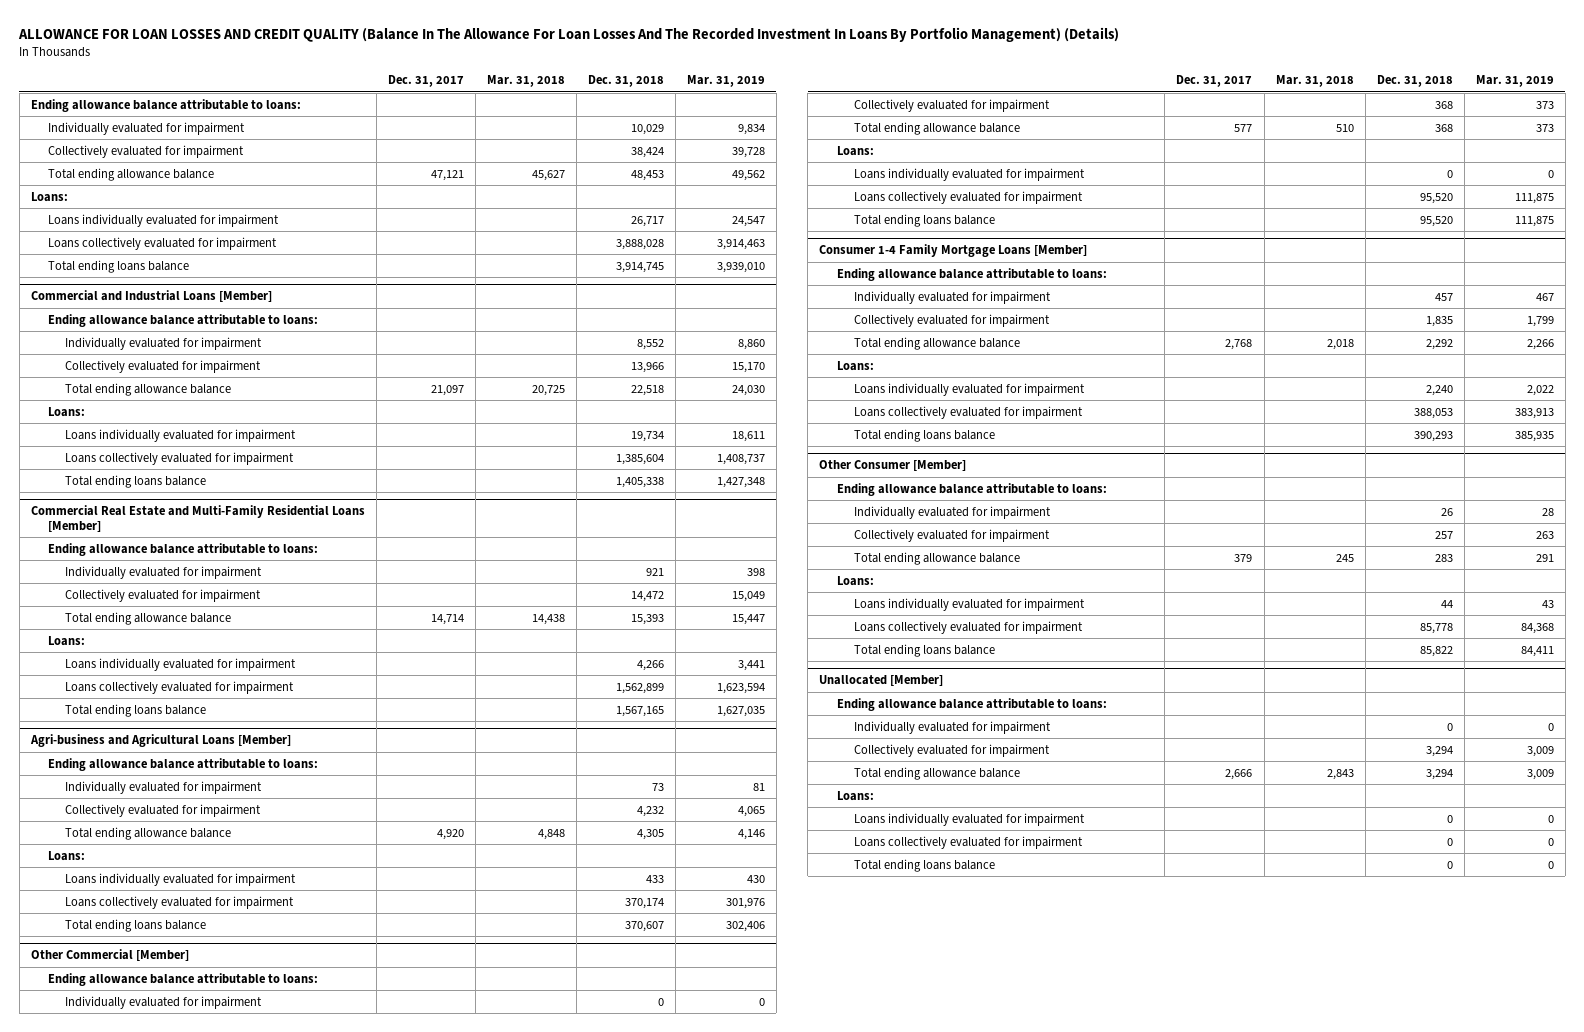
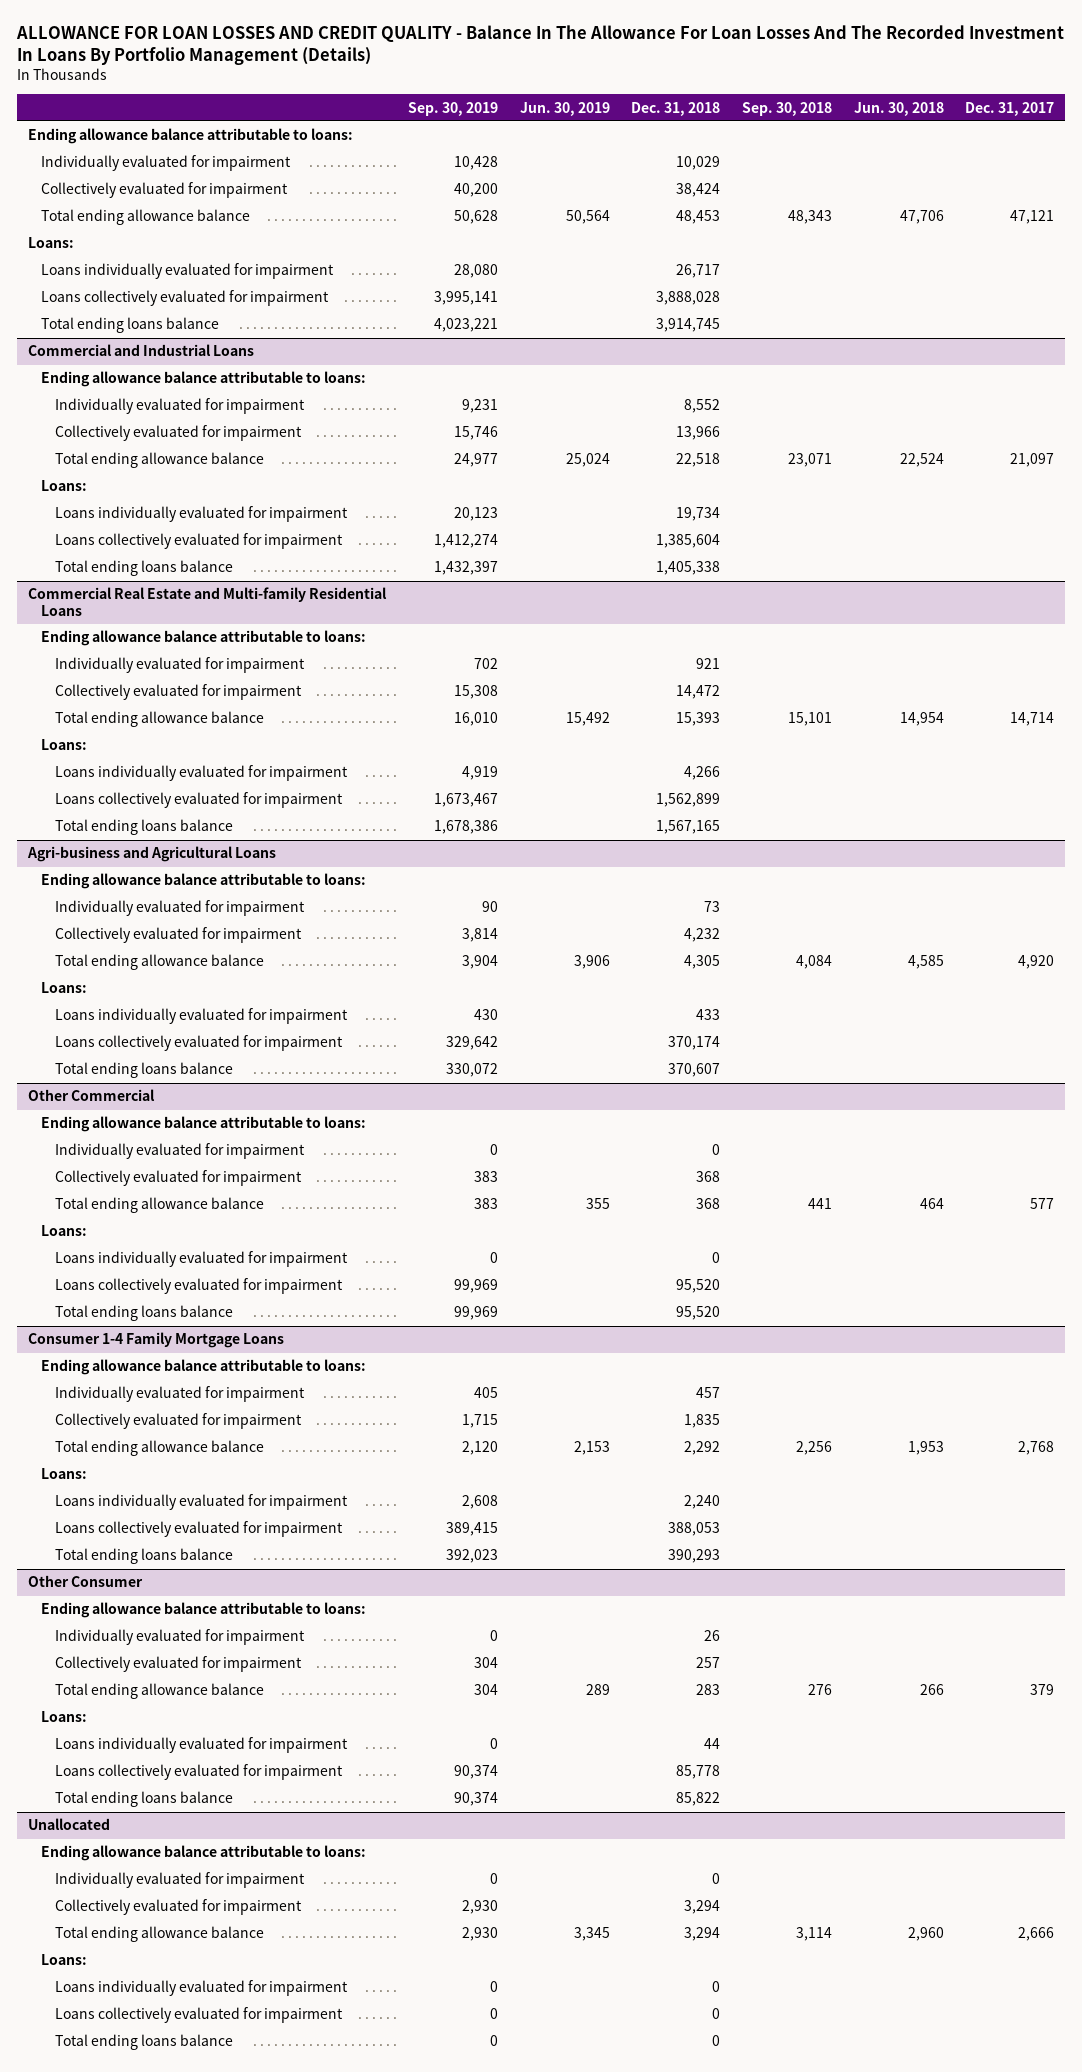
- ALLOWANCE FOR LOAN LOSSES AND CREDIT QUALITY (Balance In The Allowance For Loan Losses And The Recorded Investment In Loans By Portfolio Management) (Details)
+ ALLOWANCE FOR LOAN LOSSES AND CREDIT QUALITY - Balance In The Allowance For Loan Losses And The Recorded Investment In Loans By Portfolio Management (Details)
- | Dec. 31, 2017 | Mar. 31, 2018 | Dec. 31, 2018 | Mar. 31, 2019
+ | Sep. 30, 2019 | Jun. 30, 2019 | Dec. 31, 2018 | Sep. 30, 2018 | Jun. 30, 2018 | Dec. 31, 2017
- Commercial and Industrial Loans [Member]
+ Commercial and Industrial Loans
- Commercial Real Estate and Multi-Family Residential Loans [Member]
+ Commercial Real Estate and Multi-family Residential Loans
- Agri-business and Agricultural Loans [Member]
+ Agri-business and Agricultural Loans
- Other Commercial [Member]
+ Other Commercial
- Consumer 1-4 Family Mortgage Loans [Member]
+ Consumer 1-4 Family Mortgage Loans
- Other Consumer [Member]
+ Other Consumer
- Unallocated [Member]
+ Unallocated

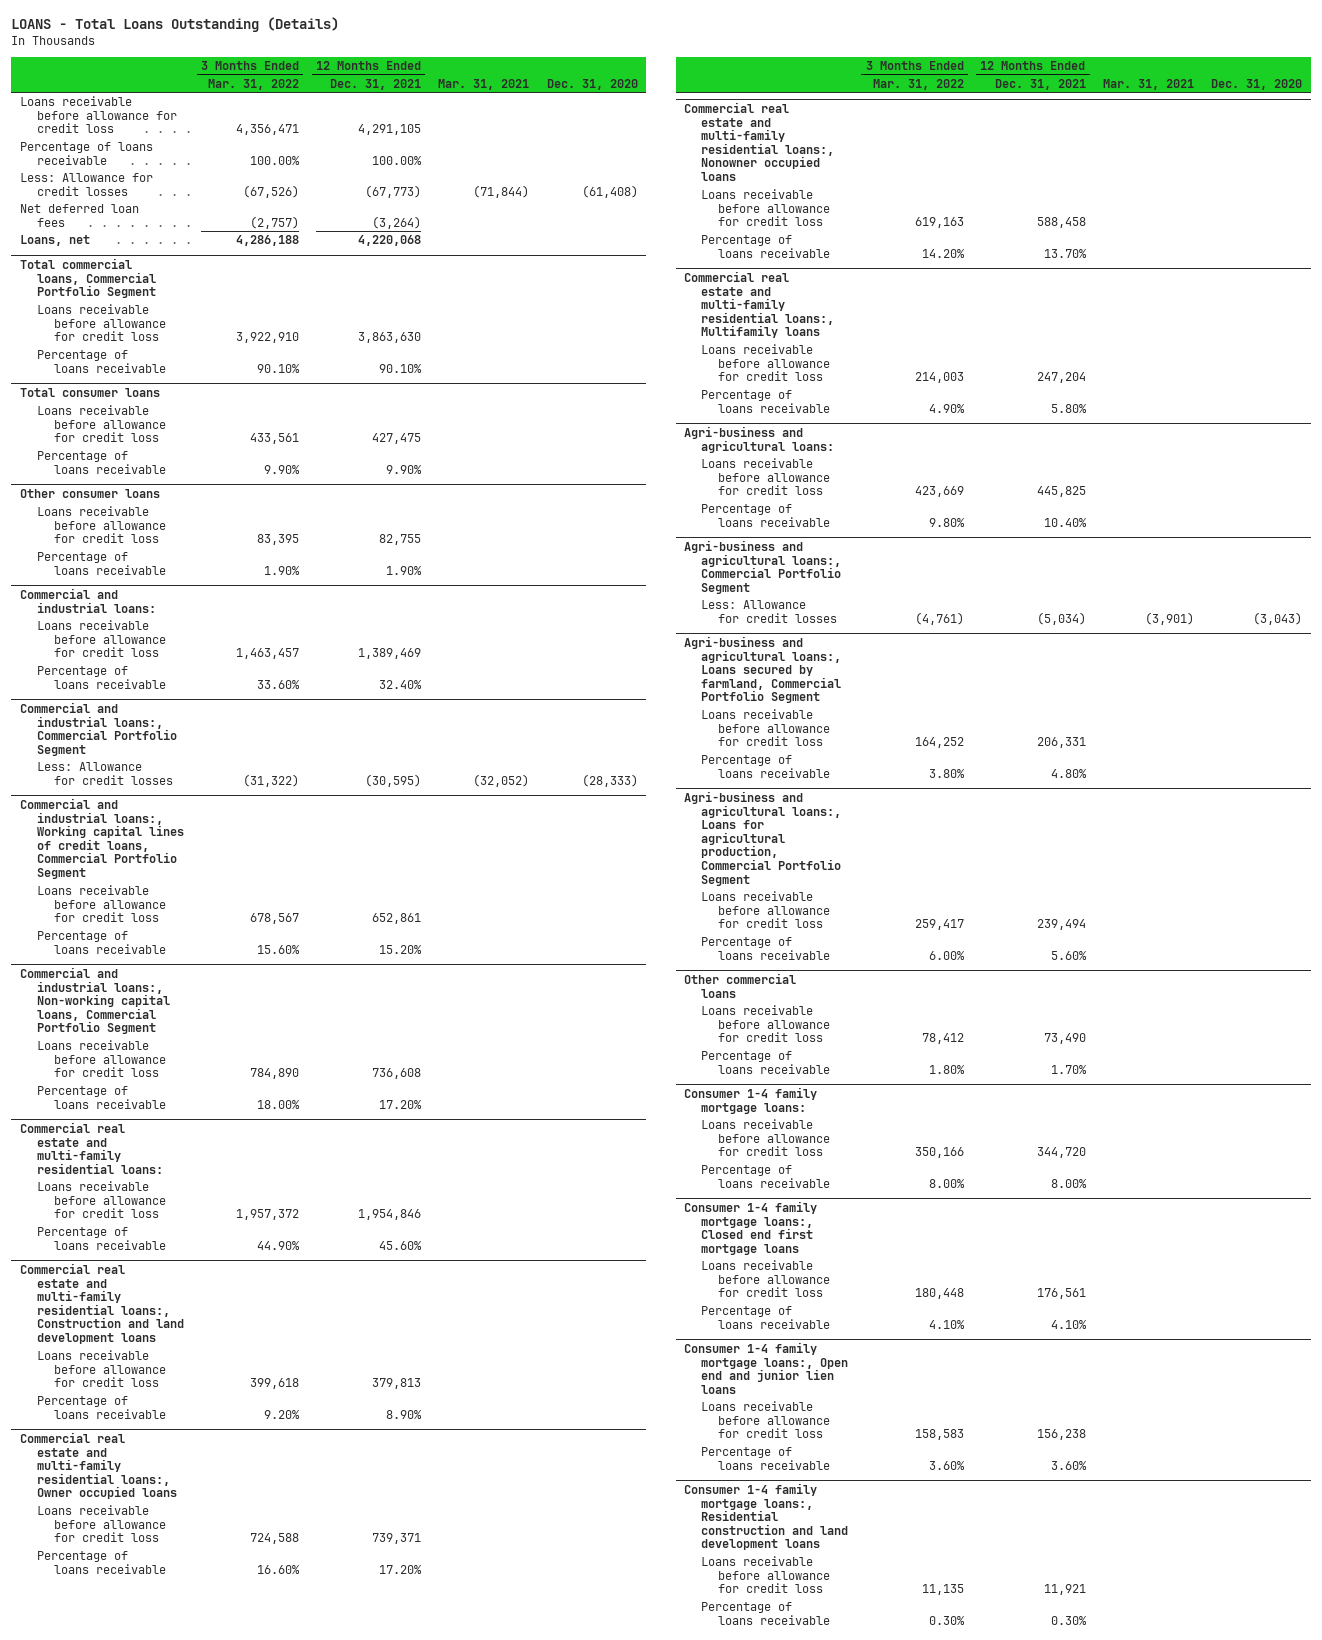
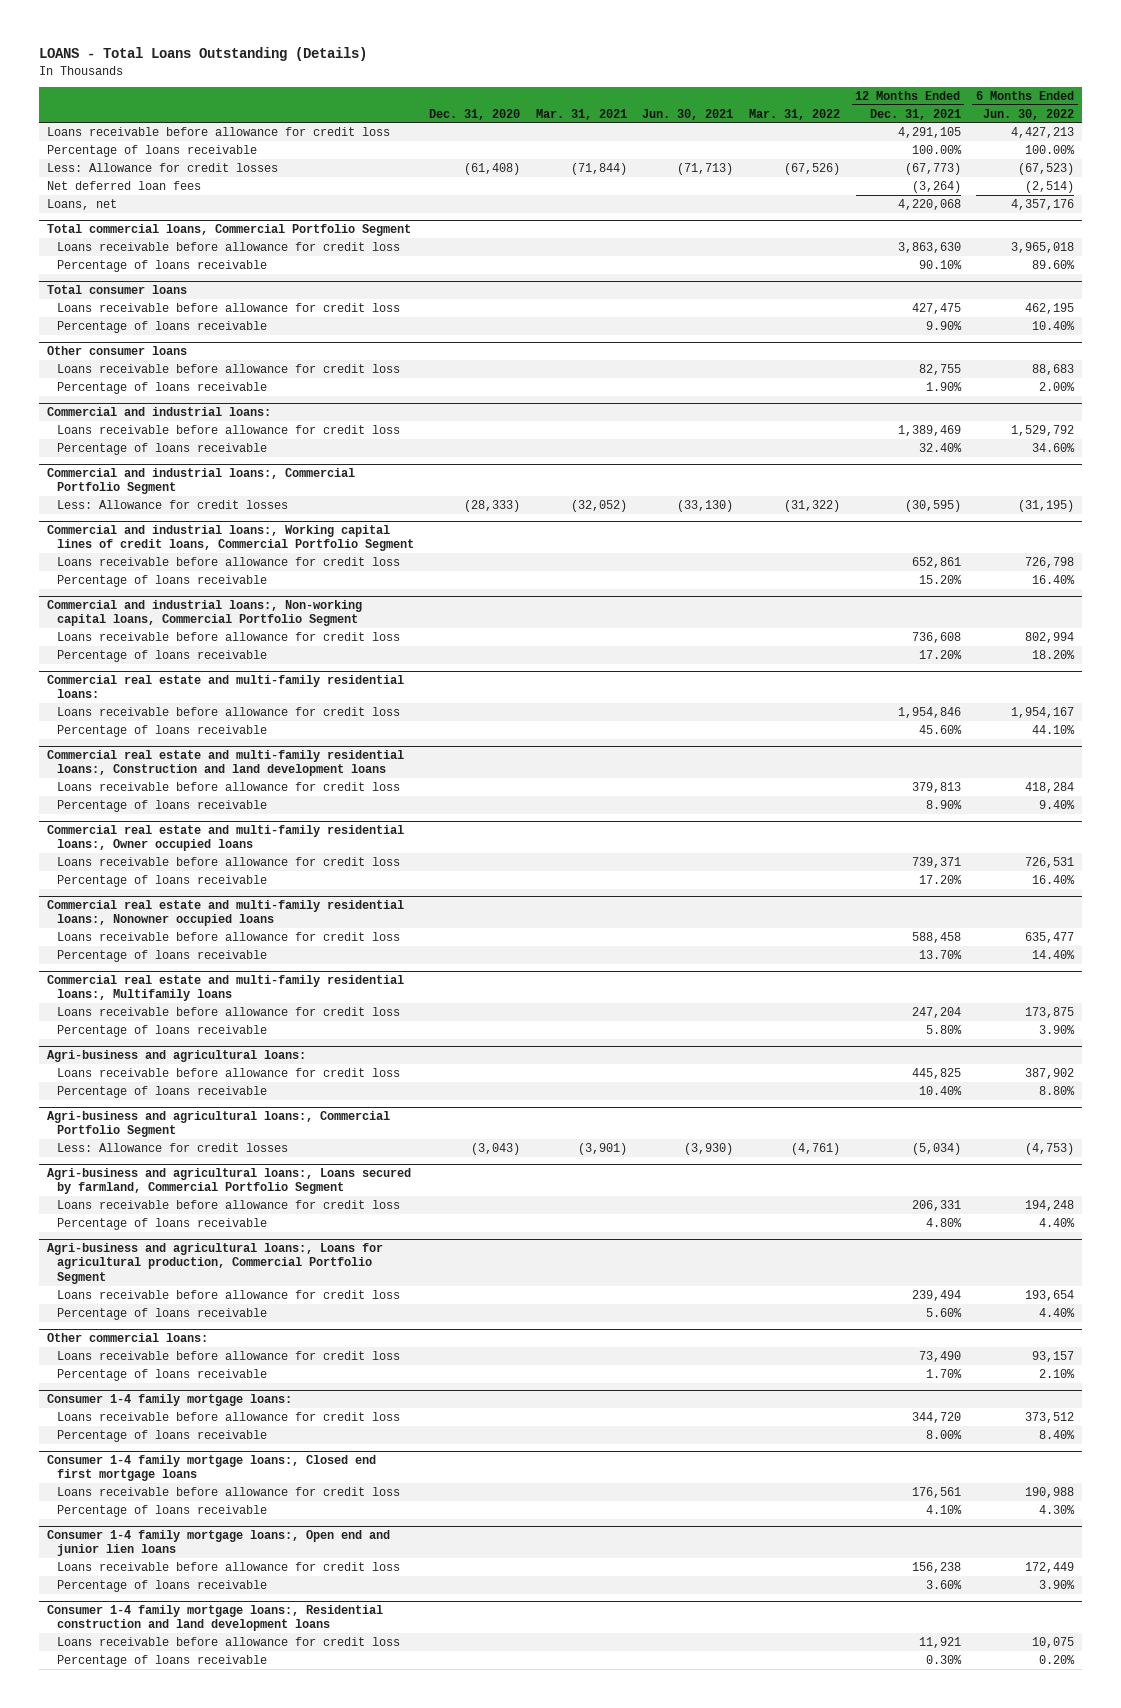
- | 3 Months Ended Mar. 31, 2022 | 12 Months Ended Dec. 31, 2021 | Mar. 31, 2021 | Dec. 31, 2020
+ | Dec. 31, 2020 | Mar. 31, 2021 | Jun. 30, 2021 | Mar. 31, 2022 | 12 Months Ended Dec. 31, 2021 | 6 Months Ended Jun. 30, 2022
- Other commercial loans
+ Other commercial loans:

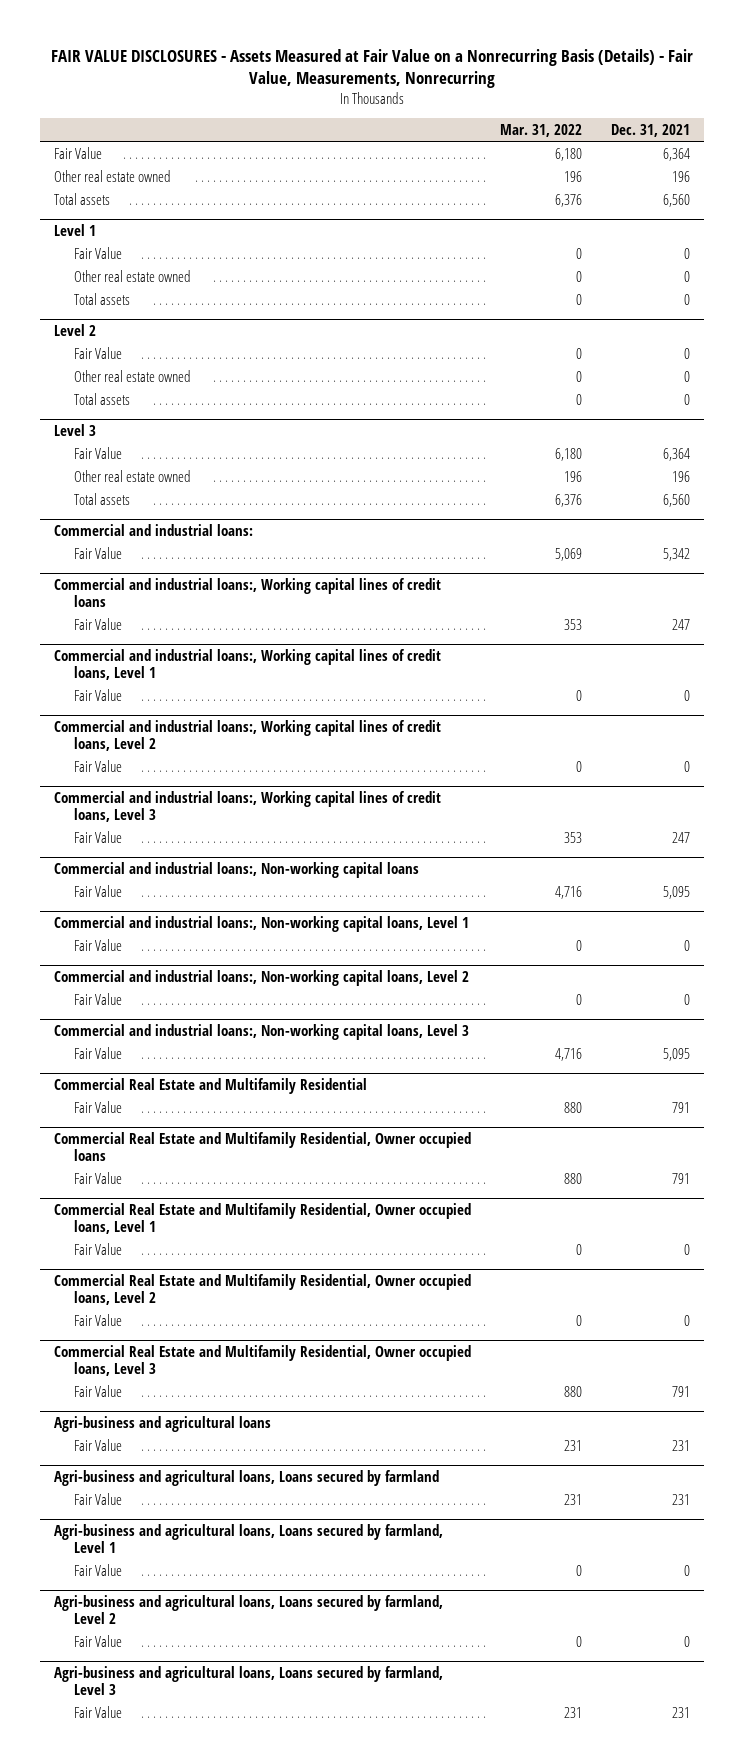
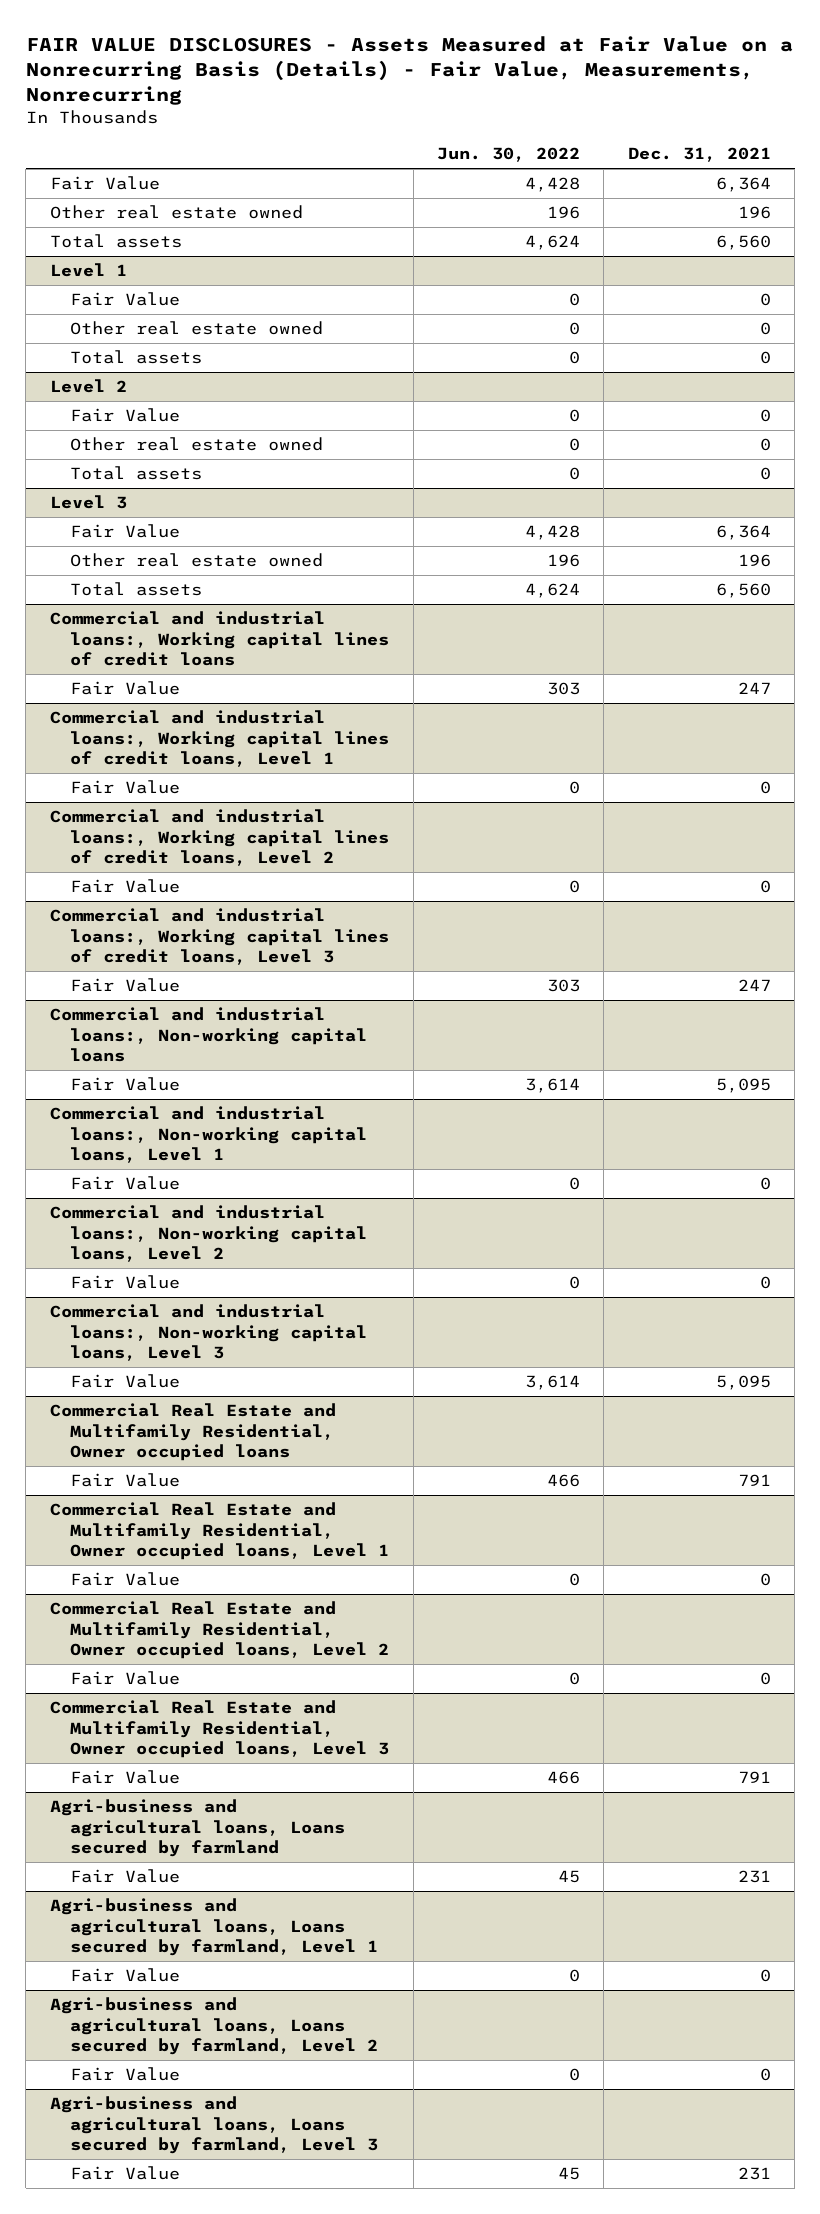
- | Mar. 31, 2022 | Dec. 31, 2021
+ | Jun. 30, 2022 | Dec. 31, 2021
- Commercial and industrial loans:
- Fair Value | 5,069 | 5,342
- Commercial Real Estate and Multifamily Residential
- Fair Value | 880 | 791
- Agri-business and agricultural loans
- Fair Value | 231 | 231

